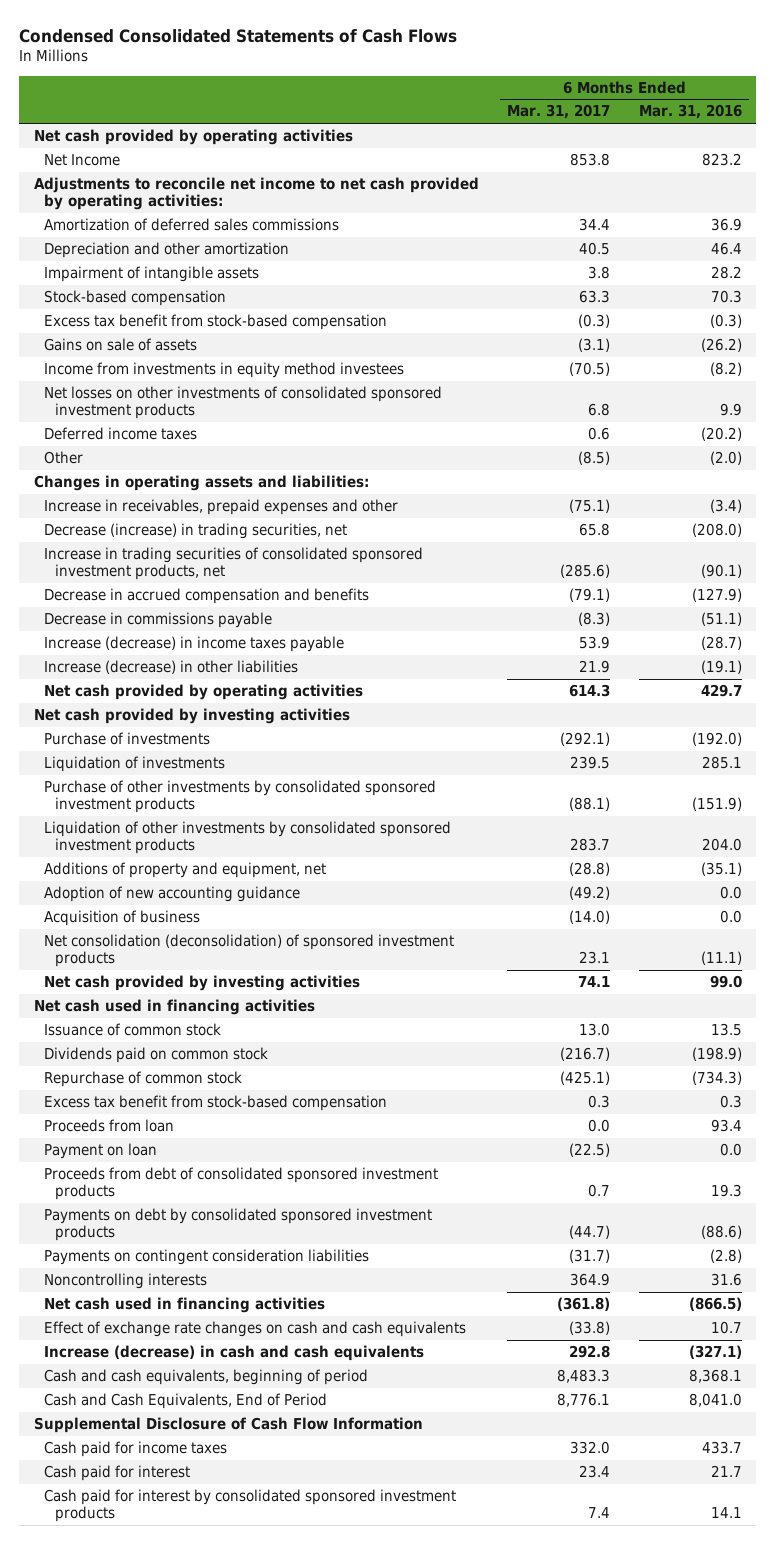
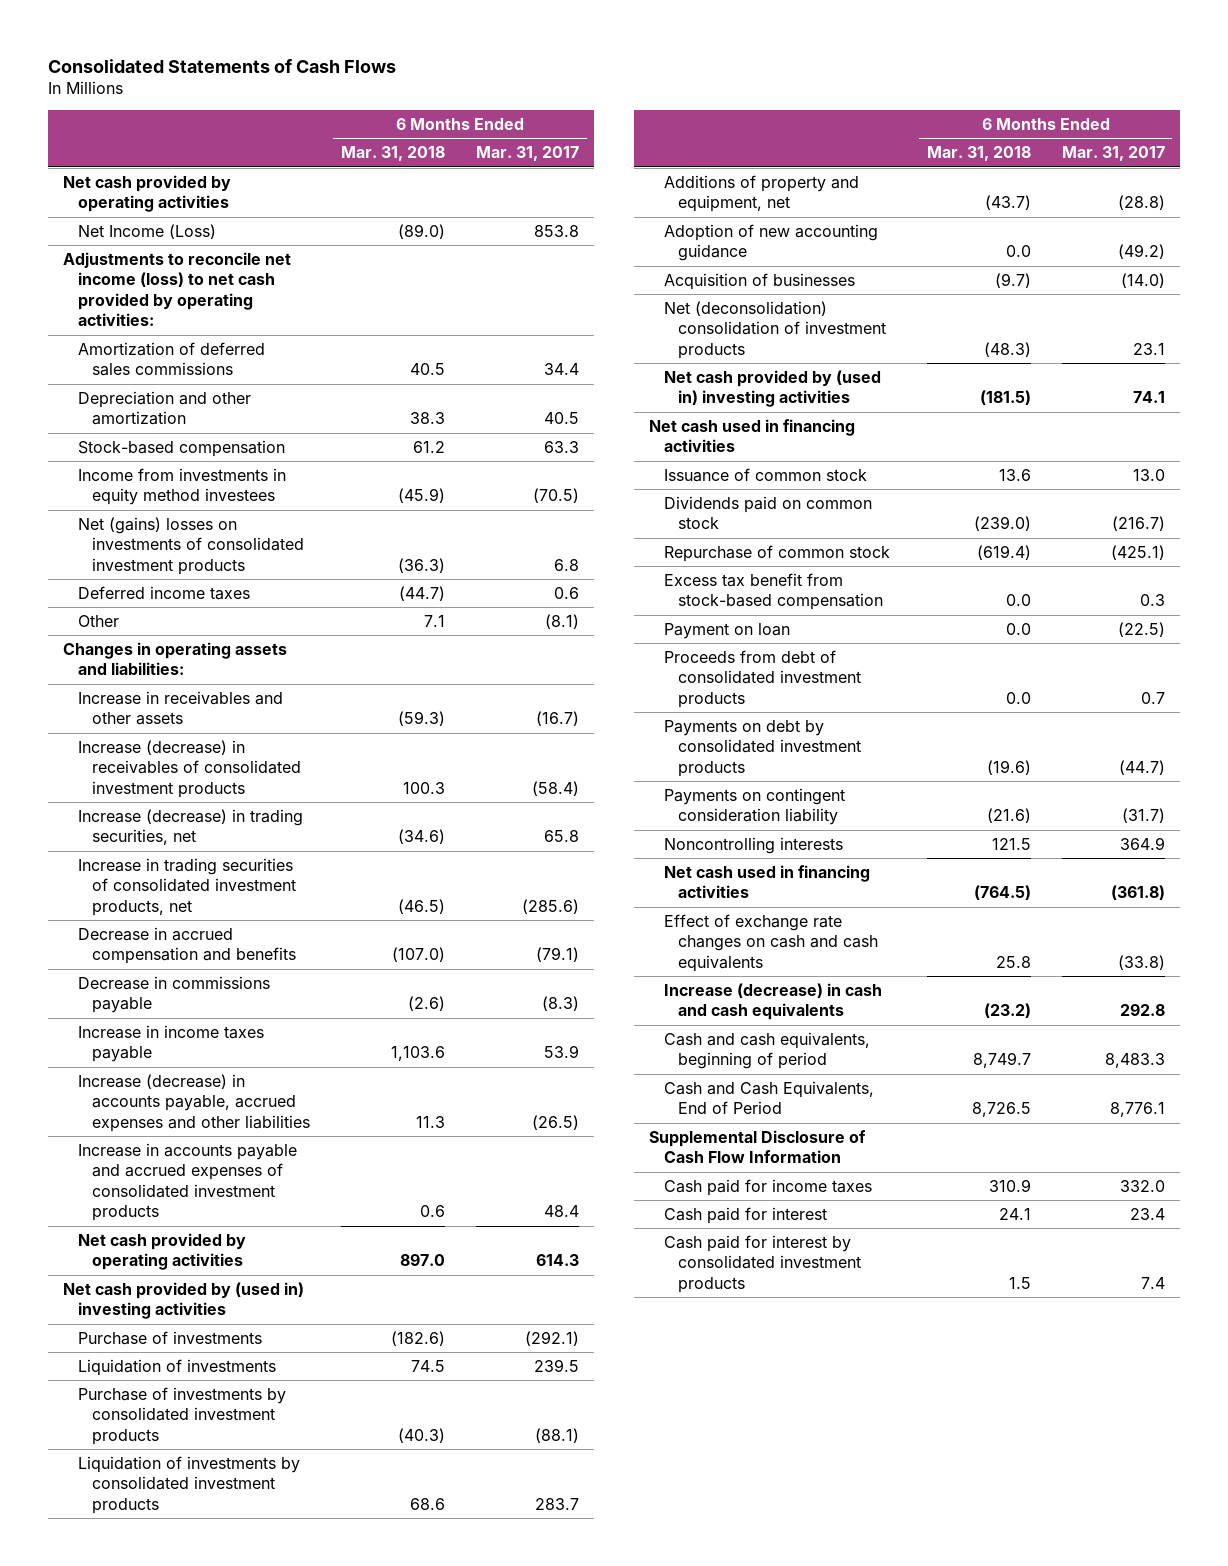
- Condensed Consolidated Statements of Cash Flows
+ Consolidated Statements of Cash Flows
- | 6 Months Ended Mar. 31, 2017 | 6 Months Ended Mar. 31, 2016
+ | 6 Months Ended Mar. 31, 2018 | 6 Months Ended Mar. 31, 2017
- Net Income | 853.8 | 823.2
- Adjustments to reconcile net income to net cash provided by operating activities:
+ Net Income (Loss) | (89.0) | 853.8
+ Adjustments to reconcile net income (loss) to net cash provided by operating activities:
- Impairment of intangible assets | 3.8 | 28.2
- Excess tax benefit from stock-based compensation | (0.3) | (0.3)
- Gains on sale of assets | (3.1) | (26.2)
- Net losses on other investments of consolidated sponsored investment products | 6.8 | 9.9
+ Net (gains) losses on investments of consolidated investment products | (36.3) | 6.8
- Other | (8.5) | (2.0)
+ Other | 7.1 | (8.1)
- Increase in receivables, prepaid expenses and other | (75.1) | (3.4)
- Decrease (increase) in trading securities, net | 65.8 | (208.0)
- Increase in trading securities of consolidated sponsored investment products, net | (285.6) | (90.1)
+ Increase in receivables and other assets | (59.3) | (16.7)
+ Increase (decrease) in receivables of consolidated investment products | 100.3 | (58.4)
+ Increase (decrease) in trading securities, net | (34.6) | 65.8
+ Increase in trading securities of consolidated investment products, net | (46.5) | (285.6)
- Increase (decrease) in income taxes payable | 53.9 | (28.7)
- Increase (decrease) in other liabilities | 21.9 | (19.1)
+ Increase in income taxes payable | 1,103.6 | 53.9
+ Increase (decrease) in accounts payable, accrued expenses and other liabilities | 11.3 | (26.5)
+ Increase in accounts payable and accrued expenses of consolidated investment products | 0.6 | 48.4
- Net cash provided by investing activities
+ Net cash provided by (used in) investing activities
- Purchase of other investments by consolidated sponsored investment products | (88.1) | (151.9)
- Liquidation of other investments by consolidated sponsored investment products | 283.7 | 204.0
+ Purchase of investments by consolidated investment products | (40.3) | (88.1)
+ Liquidation of investments by consolidated investment products | 68.6 | 283.7
- Acquisition of business | (14.0) | 0.0
- Net consolidation (deconsolidation) of sponsored investment products | 23.1 | (11.1)
- Net cash provided by investing activities | 74.1 | 99.0
+ Acquisition of businesses | (9.7) | (14.0)
+ Net (deconsolidation) consolidation of investment products | (48.3) | 23.1
+ Net cash provided by (used in) investing activities | (181.5) | 74.1
- Proceeds from loan | 0.0 | 93.4
- Proceeds from debt of consolidated sponsored investment products | 0.7 | 19.3
- Payments on debt by consolidated sponsored investment products | (44.7) | (88.6)
- Payments on contingent consideration liabilities | (31.7) | (2.8)
+ Proceeds from debt of consolidated investment products | 0.0 | 0.7
+ Payments on debt by consolidated investment products | (19.6) | (44.7)
+ Payments on contingent consideration liability | (21.6) | (31.7)
- Cash paid for interest by consolidated sponsored investment products | 7.4 | 14.1
+ Cash paid for interest by consolidated investment products | 1.5 | 7.4

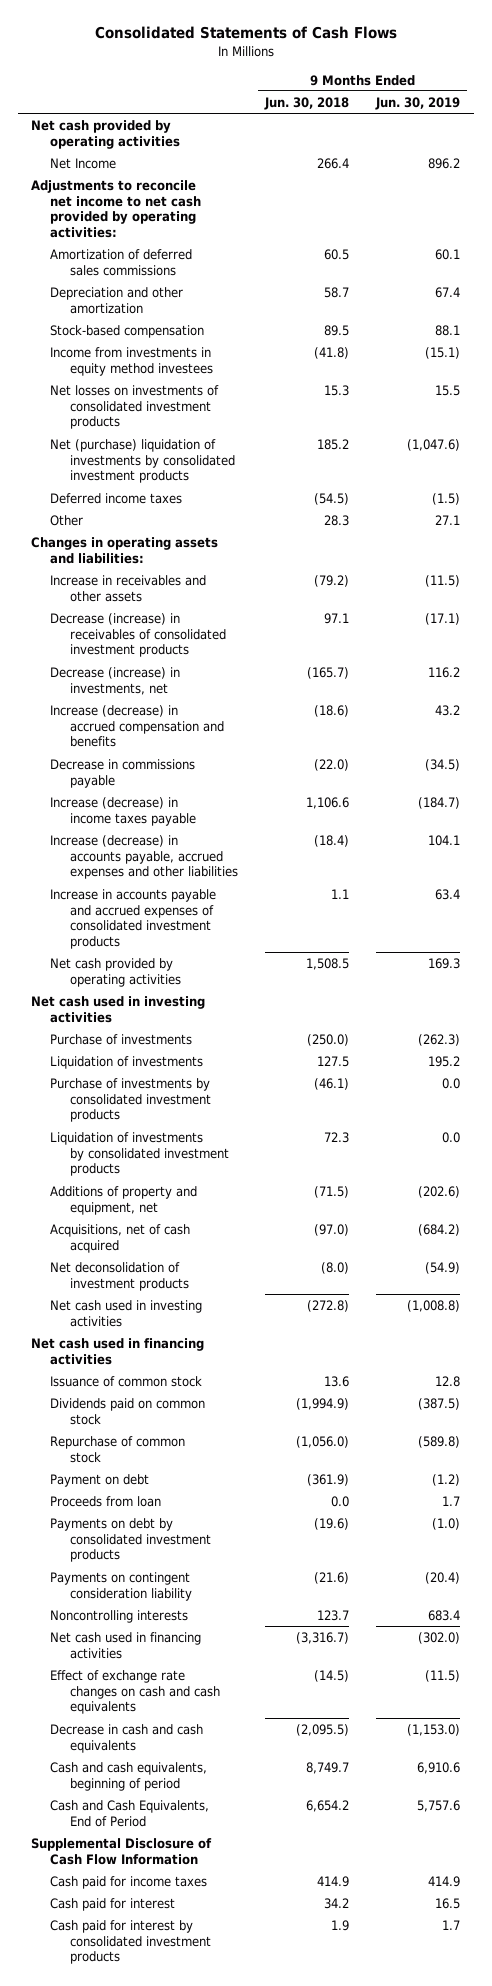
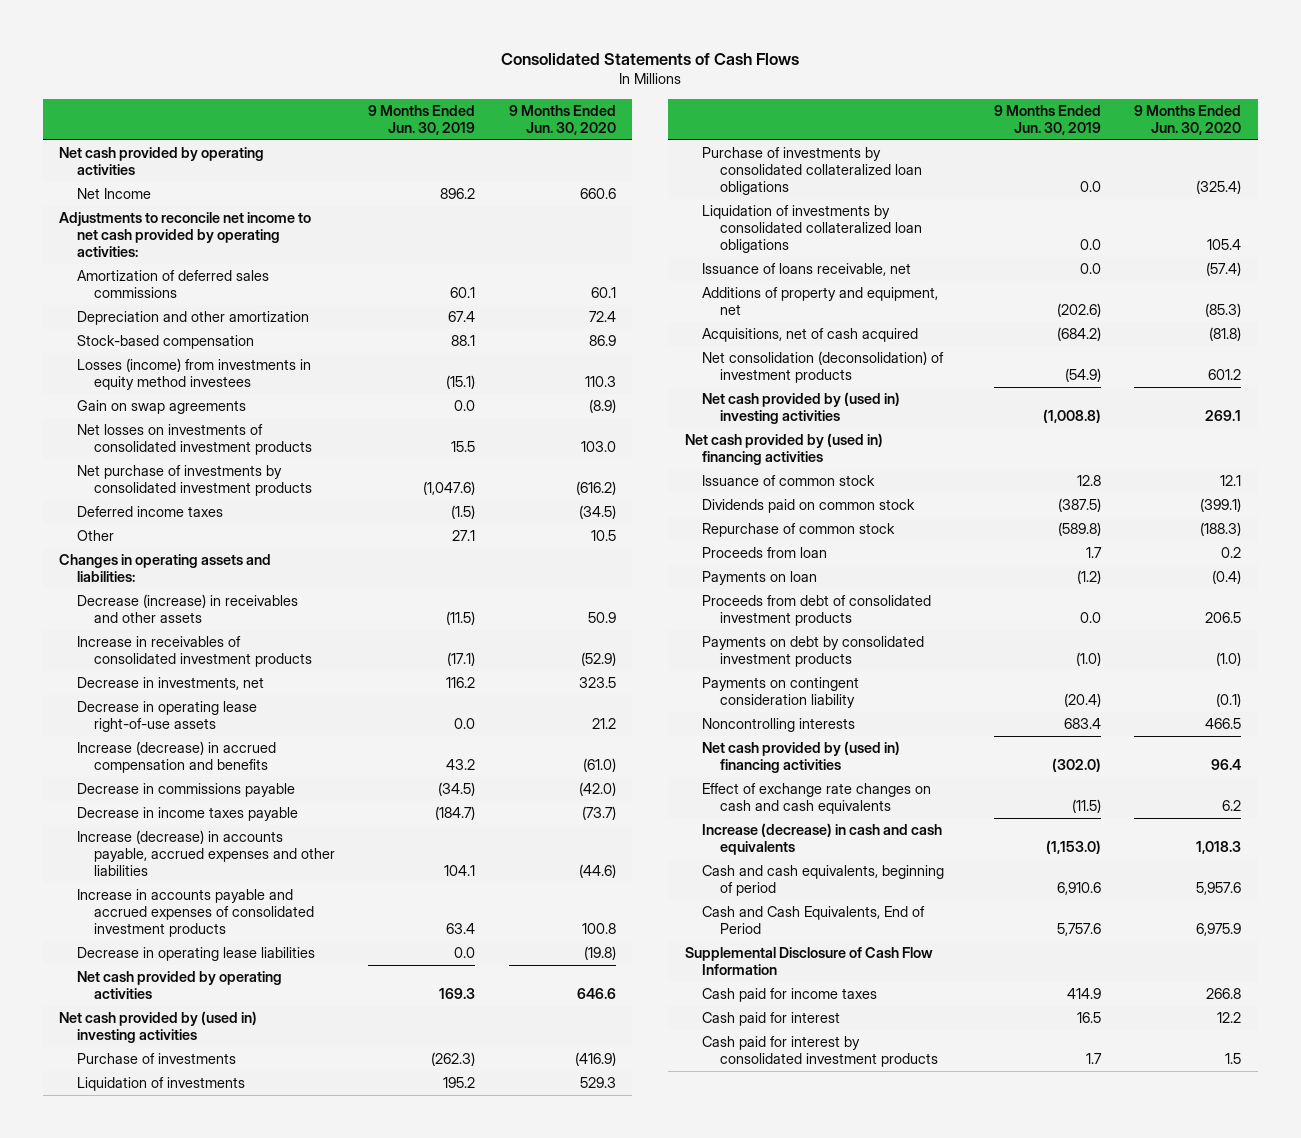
- | 9 Months Ended Jun. 30, 2018 | 9 Months Ended Jun. 30, 2019
+ | 9 Months Ended Jun. 30, 2019 | 9 Months Ended Jun. 30, 2020
- Income from investments in equity method investees | (41.8) | (15.1)
+ Losses (income) from investments in equity method investees | (15.1) | 110.3
+ Gain on swap agreements | 0.0 | (8.9)
- Net (purchase) liquidation of investments by consolidated investment products | 185.2 | (1,047.6)
+ Net purchase of investments by consolidated investment products | (1,047.6) | (616.2)
- Increase in receivables and other assets | (79.2) | (11.5)
- Decrease (increase) in receivables of consolidated investment products | 97.1 | (17.1)
- Decrease (increase) in investments, net | (165.7) | 116.2
+ Decrease (increase) in receivables and other assets | (11.5) | 50.9
+ Increase in receivables of consolidated investment products | (17.1) | (52.9)
+ Decrease in investments, net | 116.2 | 323.5
+ Decrease in operating lease right-of-use assets | 0.0 | 21.2
- Increase (decrease) in income taxes payable | 1,106.6 | (184.7)
+ Decrease in income taxes payable | (184.7) | (73.7)
+ Decrease in operating lease liabilities | 0.0 | (19.8)
- Net cash used in investing activities
+ Net cash provided by (used in) investing activities
- Purchase of investments by consolidated investment products | (46.1) | 0.0
- Liquidation of investments by consolidated investment products | 72.3 | 0.0
+ Purchase of investments by consolidated collateralized loan obligations | 0.0 | (325.4)
+ Liquidation of investments by consolidated collateralized loan obligations | 0.0 | 105.4
+ Issuance of loans receivable, net | 0.0 | (57.4)
- Net deconsolidation of investment products | (8.0) | (54.9)
- Net cash used in investing activities | (272.8) | (1,008.8)
- Net cash used in financing activities
+ Net consolidation (deconsolidation) of investment products | (54.9) | 601.2
+ Net cash provided by (used in) investing activities | (1,008.8) | 269.1
+ Net cash provided by (used in) financing activities
- Payment on debt | (361.9) | (1.2)
+ Payments on loan | (1.2) | (0.4)
+ Proceeds from debt of consolidated investment products | 0.0 | 206.5
- Net cash used in financing activities | (3,316.7) | (302.0)
+ Net cash provided by (used in) financing activities | (302.0) | 96.4
- Decrease in cash and cash equivalents | (2,095.5) | (1,153.0)
+ Increase (decrease) in cash and cash equivalents | (1,153.0) | 1,018.3

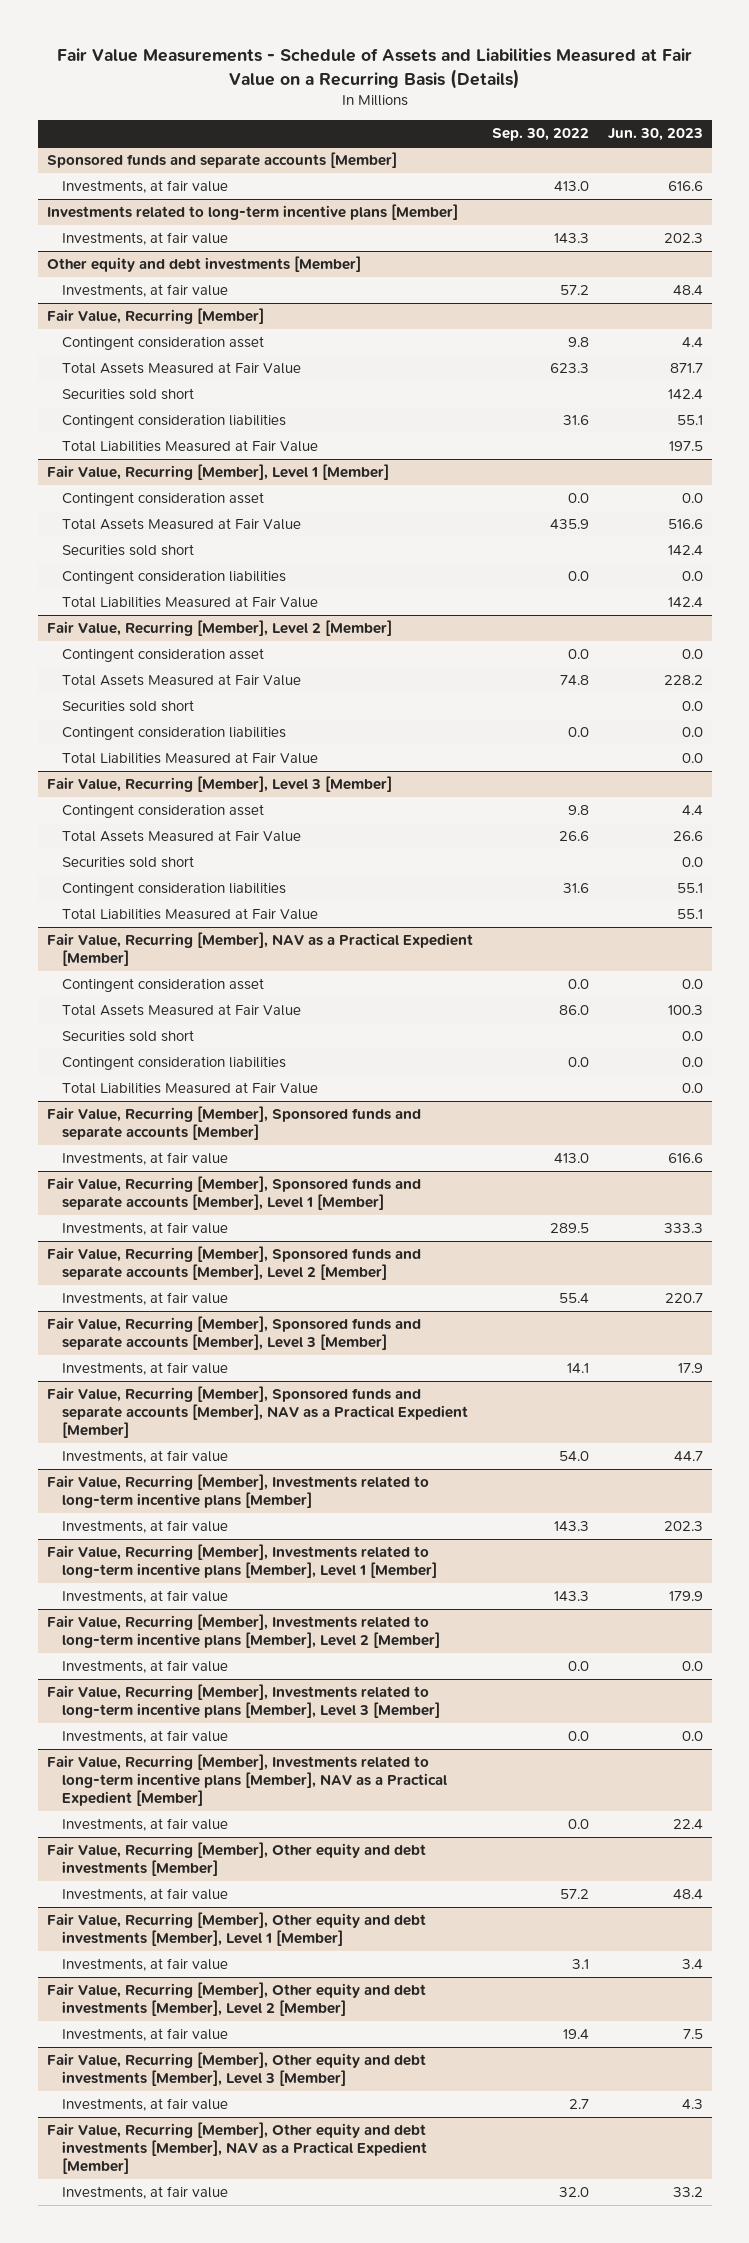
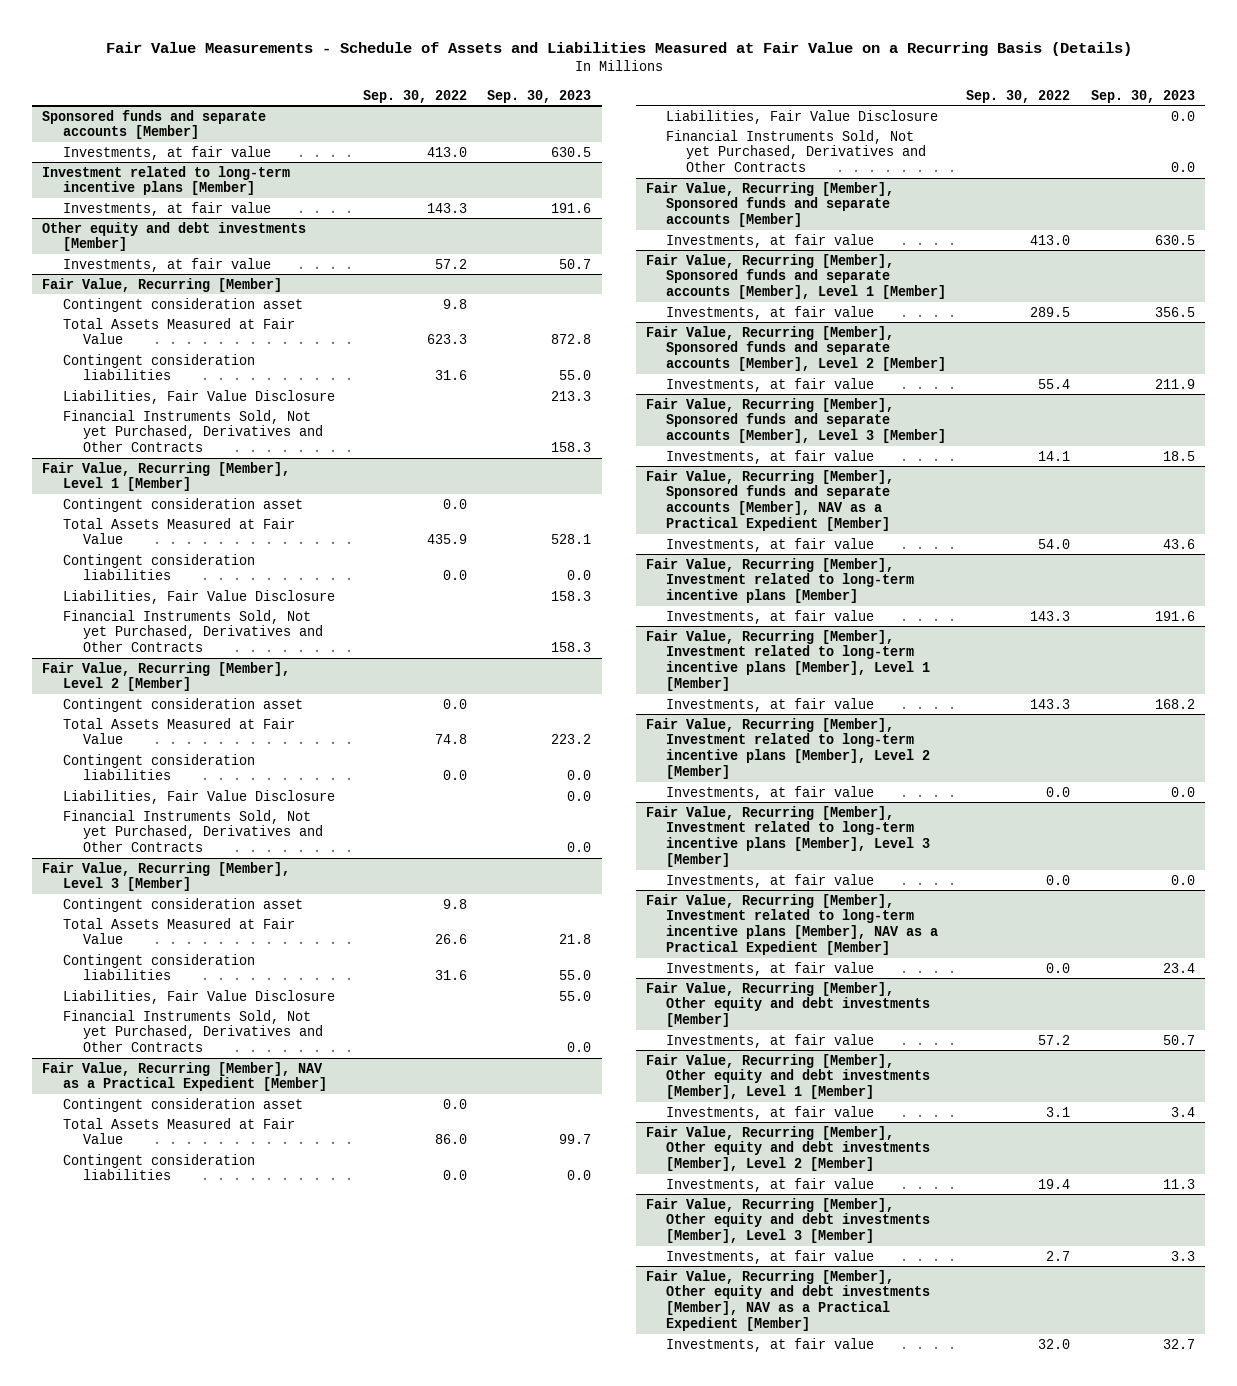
- | Sep. 30, 2022 | Jun. 30, 2023
+ | Sep. 30, 2022 | Sep. 30, 2023
- Investments related to long-term incentive plans [Member]
+ Investment related to long-term incentive plans [Member]
@ Fair Value, Recurring [Member]
- Securities sold short | | 142.4
- Total Liabilities Measured at Fair Value | | 197.5
+ Liabilities, Fair Value Disclosure | | 213.3
+ Financial Instruments Sold, Not yet Purchased, Derivatives and Other Contracts | | 158.3
@ Fair Value, Recurring [Member], Level 1 [Member]
- Securities sold short | | 142.4
- Total Liabilities Measured at Fair Value | | 142.4
+ Liabilities, Fair Value Disclosure | | 158.3
+ Financial Instruments Sold, Not yet Purchased, Derivatives and Other Contracts | | 158.3
@ Fair Value, Recurring [Member], Level 2 [Member]
- Securities sold short | | 0.0
- Total Liabilities Measured at Fair Value | | 0.0
+ Liabilities, Fair Value Disclosure | | 0.0
+ Financial Instruments Sold, Not yet Purchased, Derivatives and Other Contracts | | 0.0
@ Fair Value, Recurring [Member], Level 3 [Member]
- Securities sold short | | 0.0
- Total Liabilities Measured at Fair Value | | 55.1
+ Liabilities, Fair Value Disclosure | | 55.0
+ Financial Instruments Sold, Not yet Purchased, Derivatives and Other Contracts | | 0.0
@ Fair Value, Recurring [Member], NAV as a Practical Expedient [Member]
- Securities sold short | | 0.0
- Total Liabilities Measured at Fair Value | | 0.0
+ Liabilities, Fair Value Disclosure | | 0.0
+ Financial Instruments Sold, Not yet Purchased, Derivatives and Other Contracts | | 0.0
- Fair Value, Recurring [Member], Investments related to long-term incentive plans [Member]
+ Fair Value, Recurring [Member], Investment related to long-term incentive plans [Member]
- Fair Value, Recurring [Member], Investments related to long-term incentive plans [Member], Level 1 [Member]
+ Fair Value, Recurring [Member], Investment related to long-term incentive plans [Member], Level 1 [Member]
- Fair Value, Recurring [Member], Investments related to long-term incentive plans [Member], Level 2 [Member]
+ Fair Value, Recurring [Member], Investment related to long-term incentive plans [Member], Level 2 [Member]
- Fair Value, Recurring [Member], Investments related to long-term incentive plans [Member], Level 3 [Member]
+ Fair Value, Recurring [Member], Investment related to long-term incentive plans [Member], Level 3 [Member]
- Fair Value, Recurring [Member], Investments related to long-term incentive plans [Member], NAV as a Practical Expedient [Member]
+ Fair Value, Recurring [Member], Investment related to long-term incentive plans [Member], NAV as a Practical Expedient [Member]

